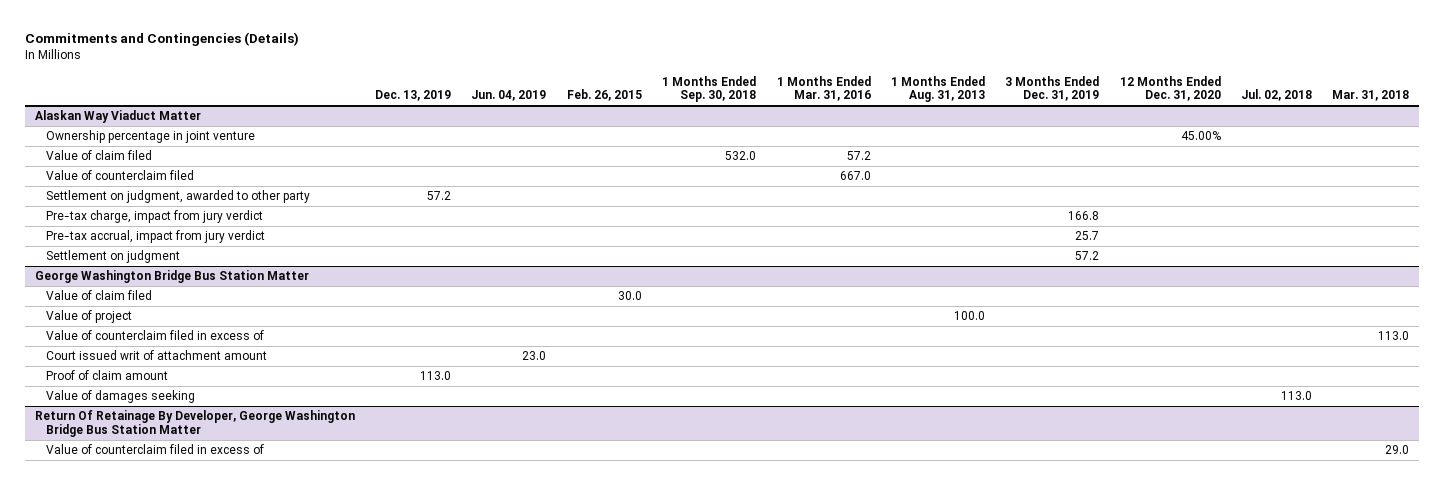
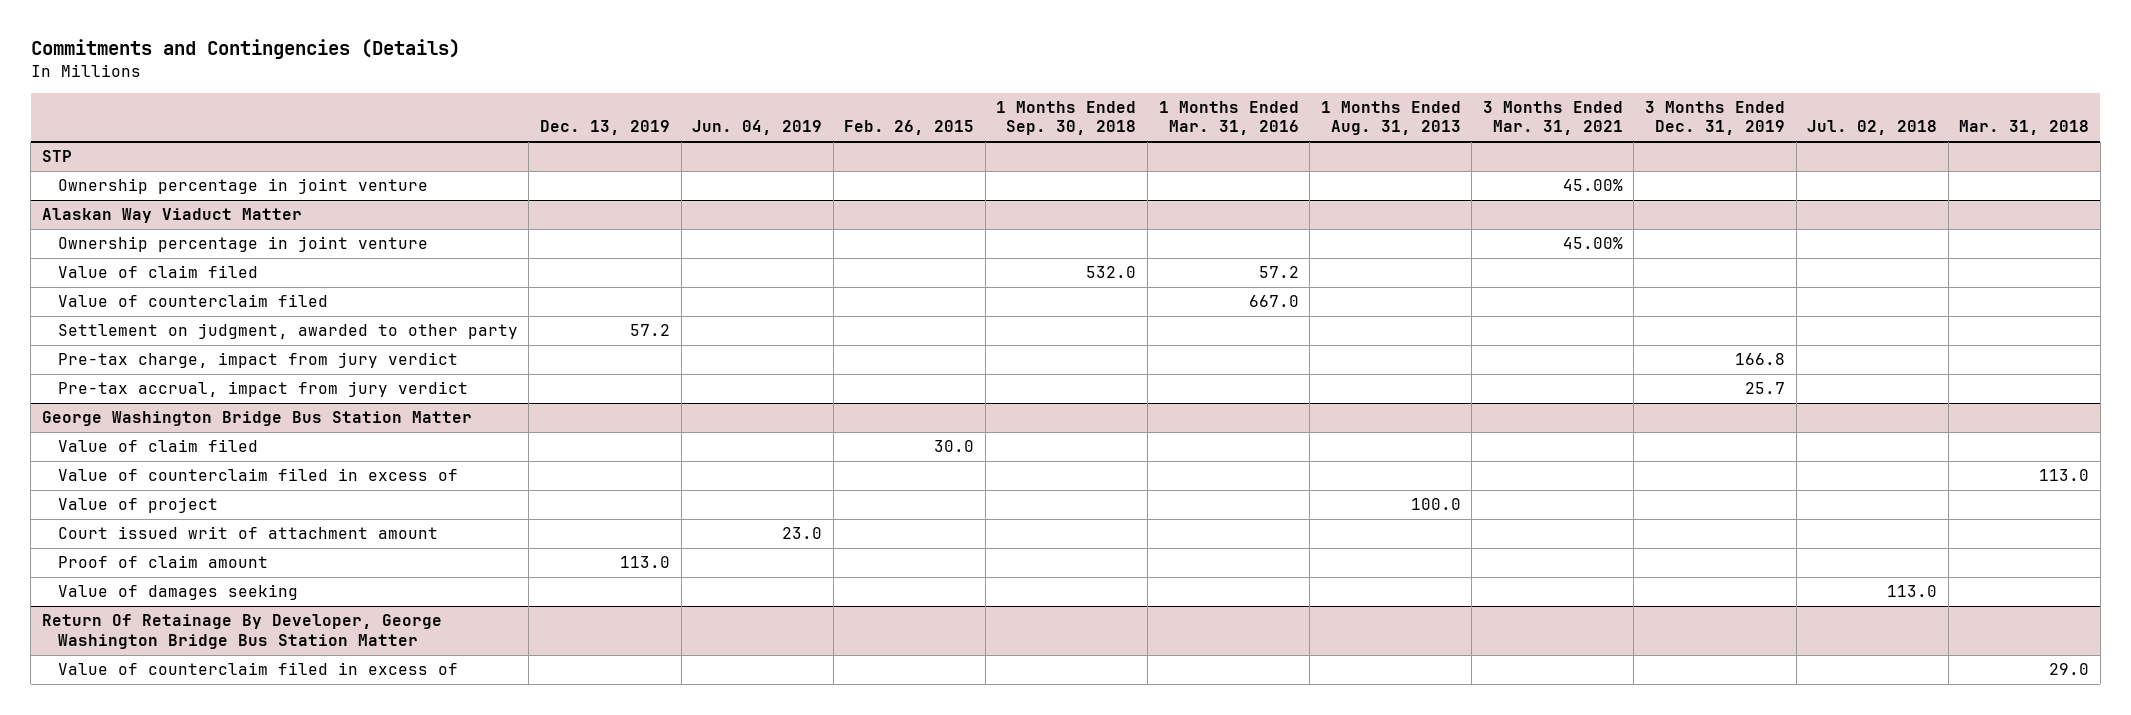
- | Dec. 13, 2019 | Jun. 04, 2019 | Feb. 26, 2015 | 1 Months Ended Sep. 30, 2018 | 1 Months Ended Mar. 31, 2016 | 1 Months Ended Aug. 31, 2013 | 3 Months Ended Dec. 31, 2019 | 12 Months Ended Dec. 31, 2020 | Jul. 02, 2018 | Mar. 31, 2018
+ | Dec. 13, 2019 | Jun. 04, 2019 | Feb. 26, 2015 | 1 Months Ended Sep. 30, 2018 | 1 Months Ended Mar. 31, 2016 | 1 Months Ended Aug. 31, 2013 | 3 Months Ended Mar. 31, 2021 | 3 Months Ended Dec. 31, 2019 | Jul. 02, 2018 | Mar. 31, 2018
+ STP
+ Ownership percentage in joint venture | | | | | | | 45.00% | | |
@ Alaskan Way Viaduct Matter
- Settlement on judgment | | | | | | | 57.2 | | |
@ George Washington Bridge Bus Station Matter
moved down: Value of project | | | | | | 100.0 | | | |

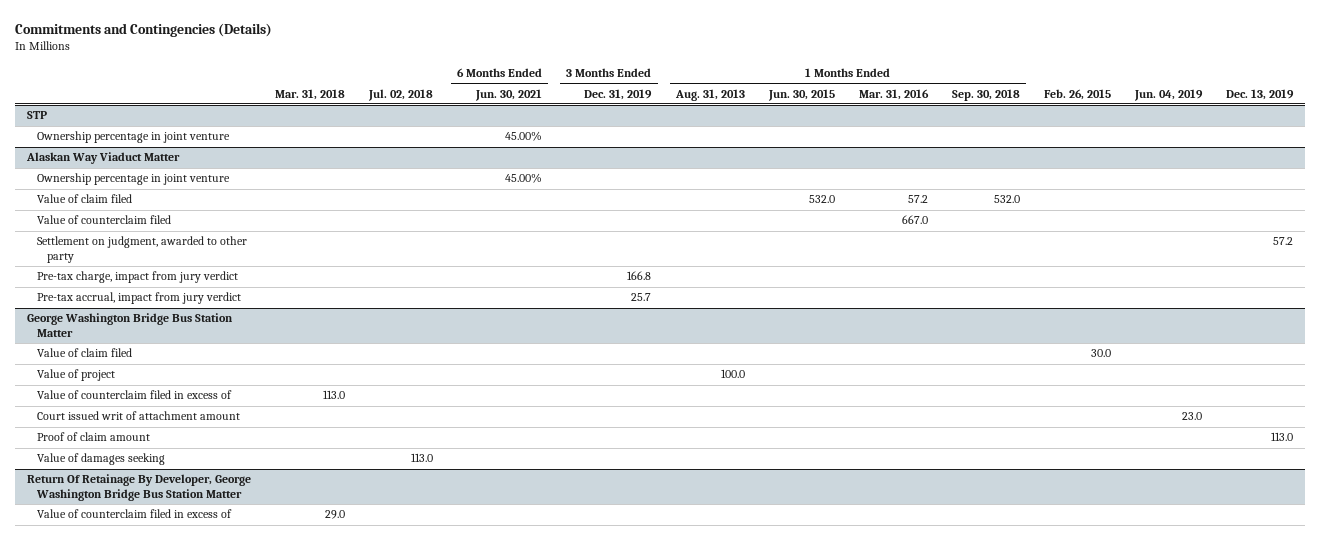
- | Dec. 13, 2019 | Jun. 04, 2019 | Feb. 26, 2015 | 1 Months Ended Sep. 30, 2018 | 1 Months Ended Mar. 31, 2016 | 1 Months Ended Aug. 31, 2013 | 3 Months Ended Mar. 31, 2021 | 3 Months Ended Dec. 31, 2019 | Jul. 02, 2018 | Mar. 31, 2018
+ | Mar. 31, 2018 | Jul. 02, 2018 | 6 Months Ended Jun. 30, 2021 | 3 Months Ended Dec. 31, 2019 | 1 Months Ended Aug. 31, 2013 | 1 Months Ended Jun. 30, 2015 | 1 Months Ended Mar. 31, 2016 | 1 Months Ended Sep. 30, 2018 | Feb. 26, 2015 | Jun. 04, 2019 | Dec. 13, 2019
@ George Washington Bridge Bus Station Matter
moved down: Value of counterclaim filed in excess of | 113.0 | | | | | | | | | |

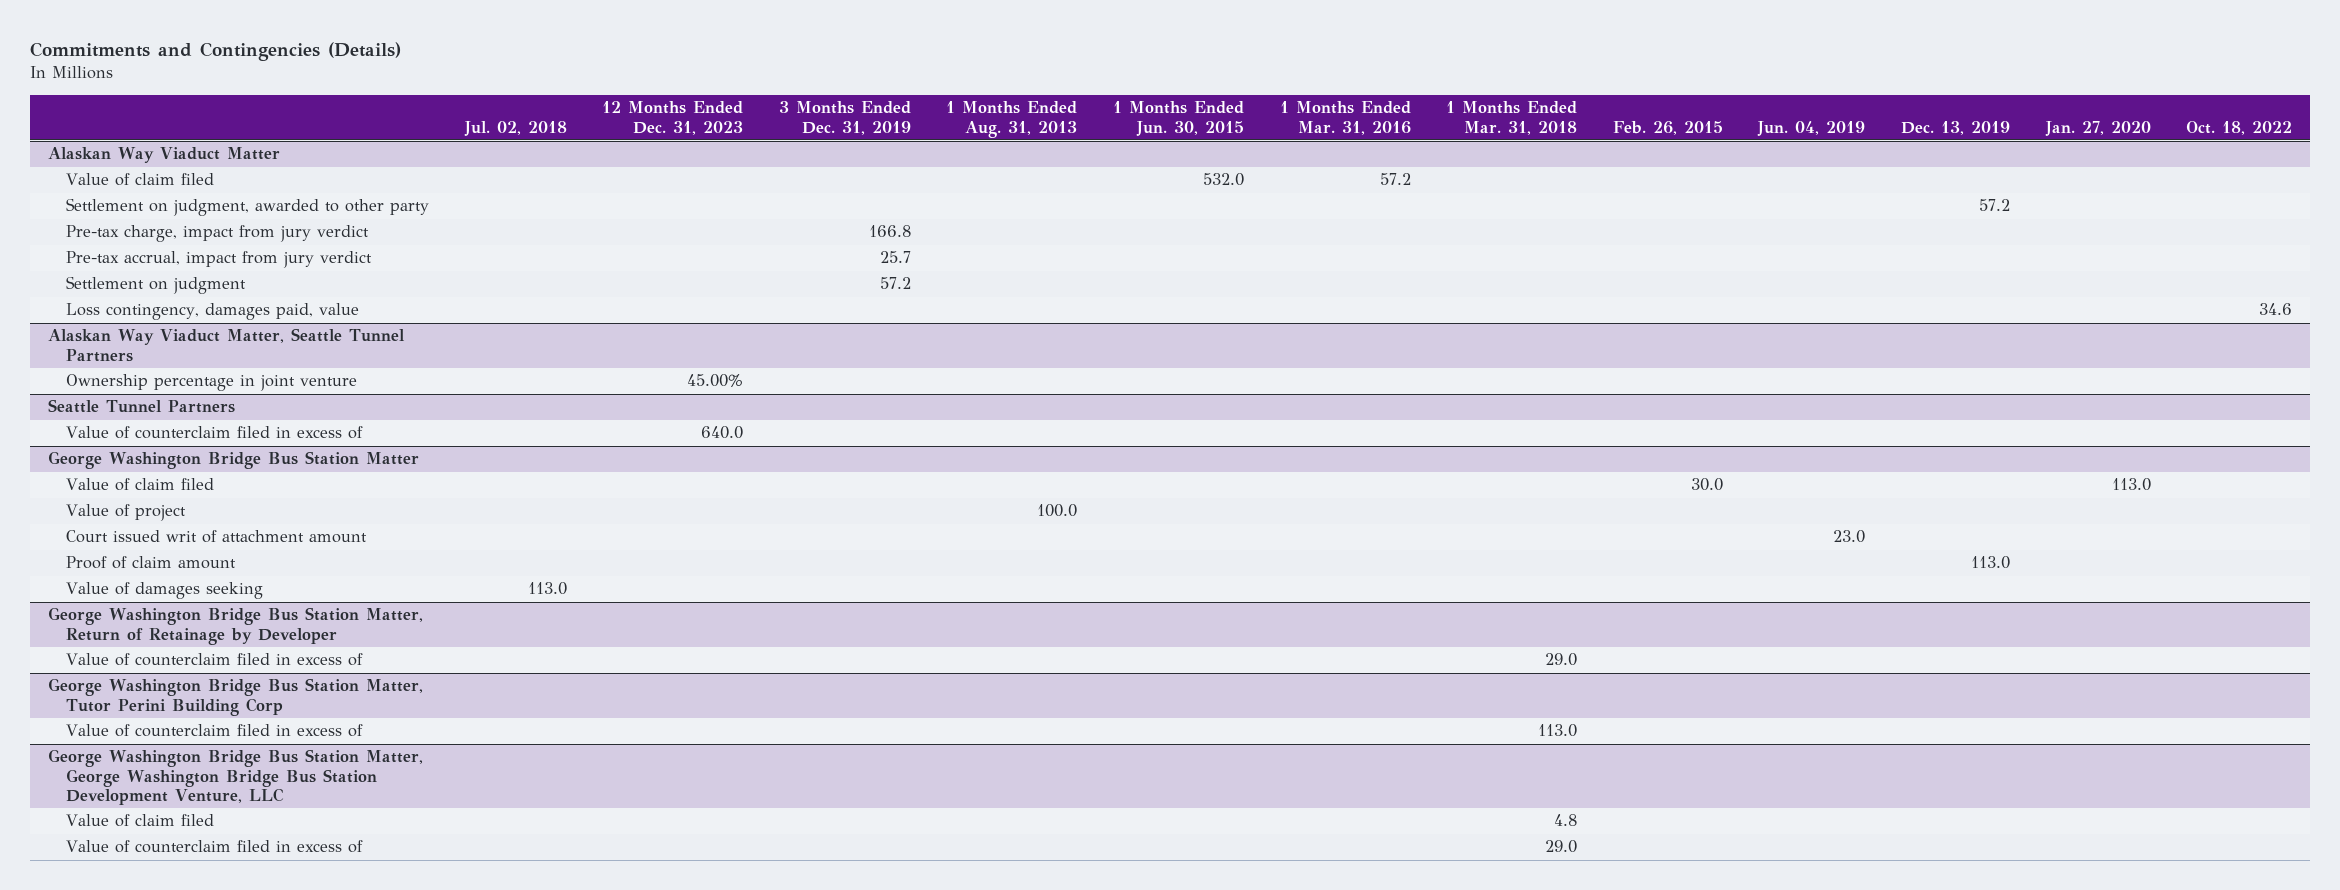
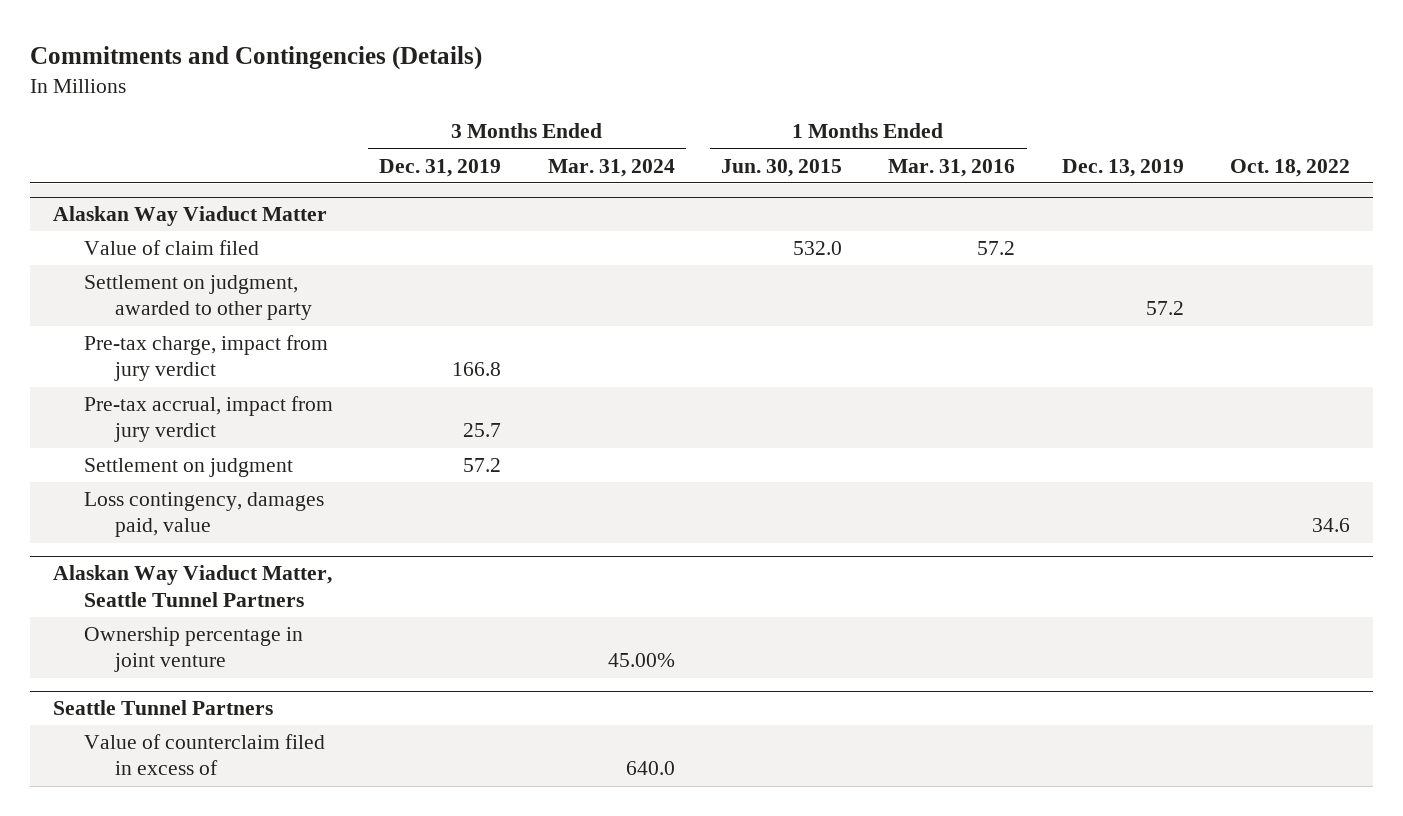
- | Jul. 02, 2018 | 12 Months Ended Dec. 31, 2023 | 3 Months Ended Dec. 31, 2019 | 1 Months Ended Aug. 31, 2013 | 1 Months Ended Jun. 30, 2015 | 1 Months Ended Mar. 31, 2016 | 1 Months Ended Mar. 31, 2018 | Feb. 26, 2015 | Jun. 04, 2019 | Dec. 13, 2019 | Jan. 27, 2020 | Oct. 18, 2022
+ | 3 Months Ended Dec. 31, 2019 | 3 Months Ended Mar. 31, 2024 | 1 Months Ended Jun. 30, 2015 | 1 Months Ended Mar. 31, 2016 | Dec. 13, 2019 | Oct. 18, 2022
- George Washington Bridge Bus Station Matter
- Value of claim filed | | | | | | | | 30.0 | | | 113.0 |
- Value of project | | | | 100.0 | | | | | | | |
- Court issued writ of attachment amount | | | | | | | | | 23.0 | | |
- Proof of claim amount | | | | | | | | | | 113.0 | |
- Value of damages seeking | 113.0 | | | | | | | | | | |
- George Washington Bridge Bus Station Matter, Return of Retainage by Developer
- Value of counterclaim filed in excess of | | | | | | | 29.0 | | | | |
- George Washington Bridge Bus Station Matter, Tutor Perini Building Corp
- Value of counterclaim filed in excess of | | | | | | | 113.0 | | | | |
- George Washington Bridge Bus Station Matter, George Washington Bridge Bus Station Development Venture, LLC
- Value of claim filed | | | | | | | 4.8 | | | | |
- Value of counterclaim filed in excess of | | | | | | | 29.0 | | | | |

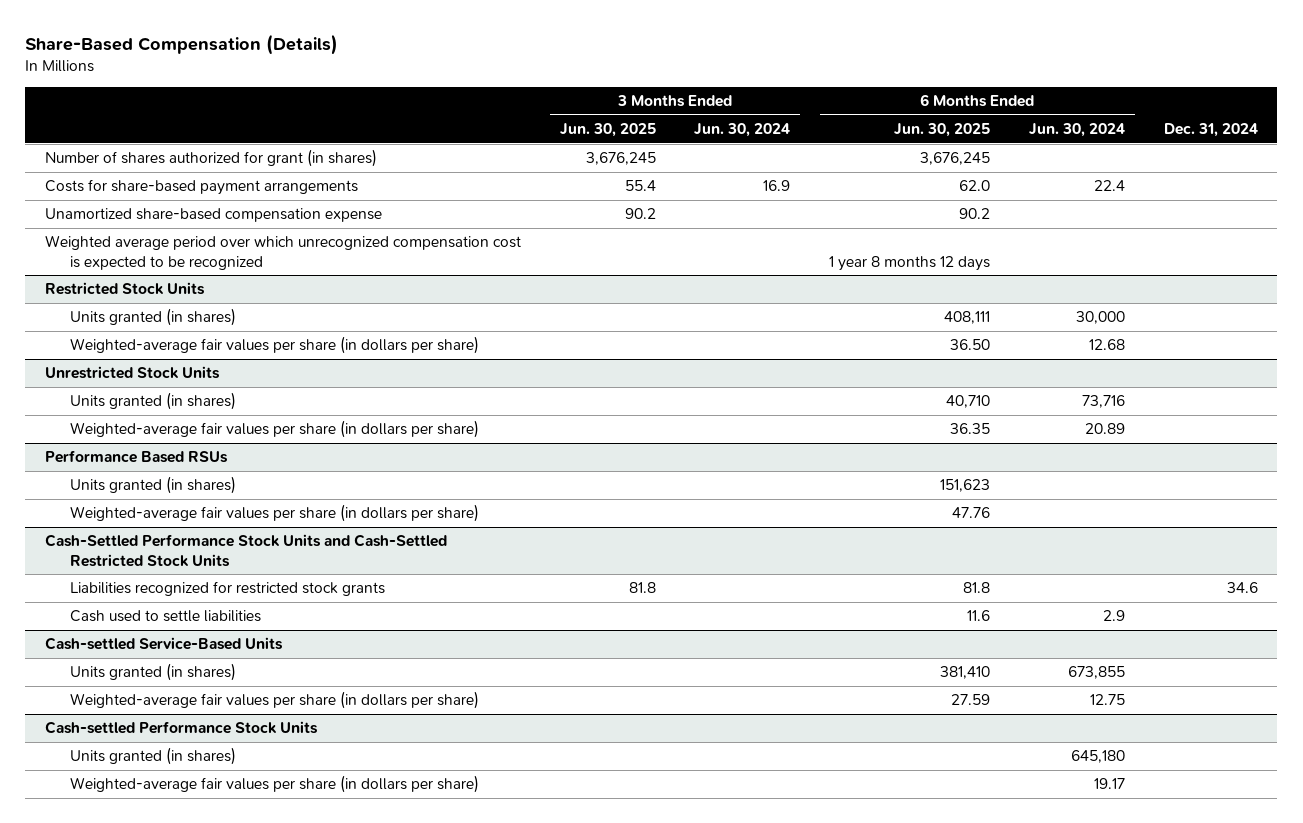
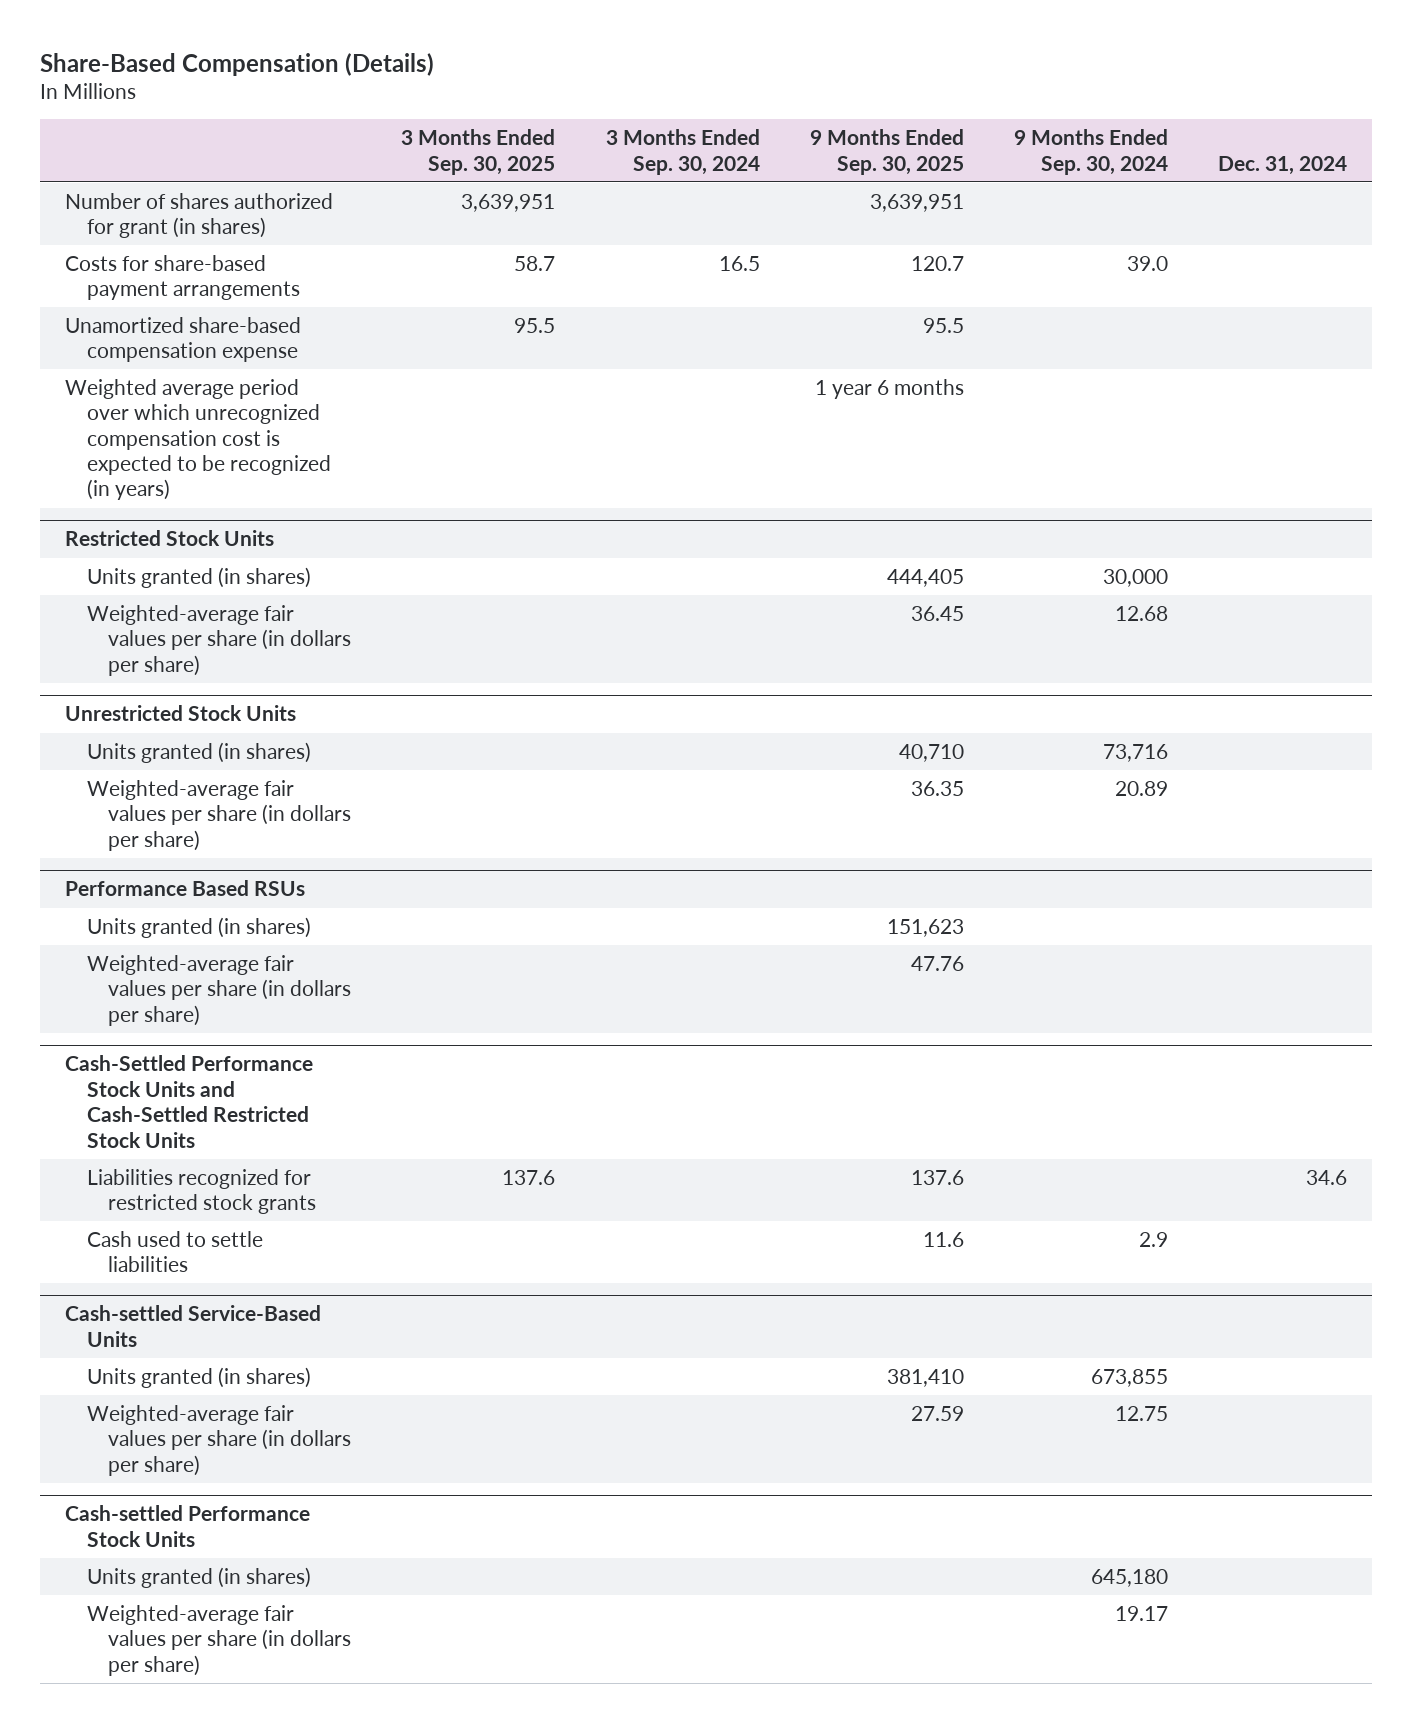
- | 3 Months Ended Jun. 30, 2025 | 3 Months Ended Jun. 30, 2024 | 6 Months Ended Jun. 30, 2025 | 6 Months Ended Jun. 30, 2024 | Dec. 31, 2024
+ | 3 Months Ended Sep. 30, 2025 | 3 Months Ended Sep. 30, 2024 | 9 Months Ended Sep. 30, 2025 | 9 Months Ended Sep. 30, 2024 | Dec. 31, 2024
- Weighted average period over which unrecognized compensation cost is expected to be recognized | | | 1 year 8 months 12 days | |
+ Weighted average period over which unrecognized compensation cost is expected to be recognized (in years) | | | 1 year 6 months | |

